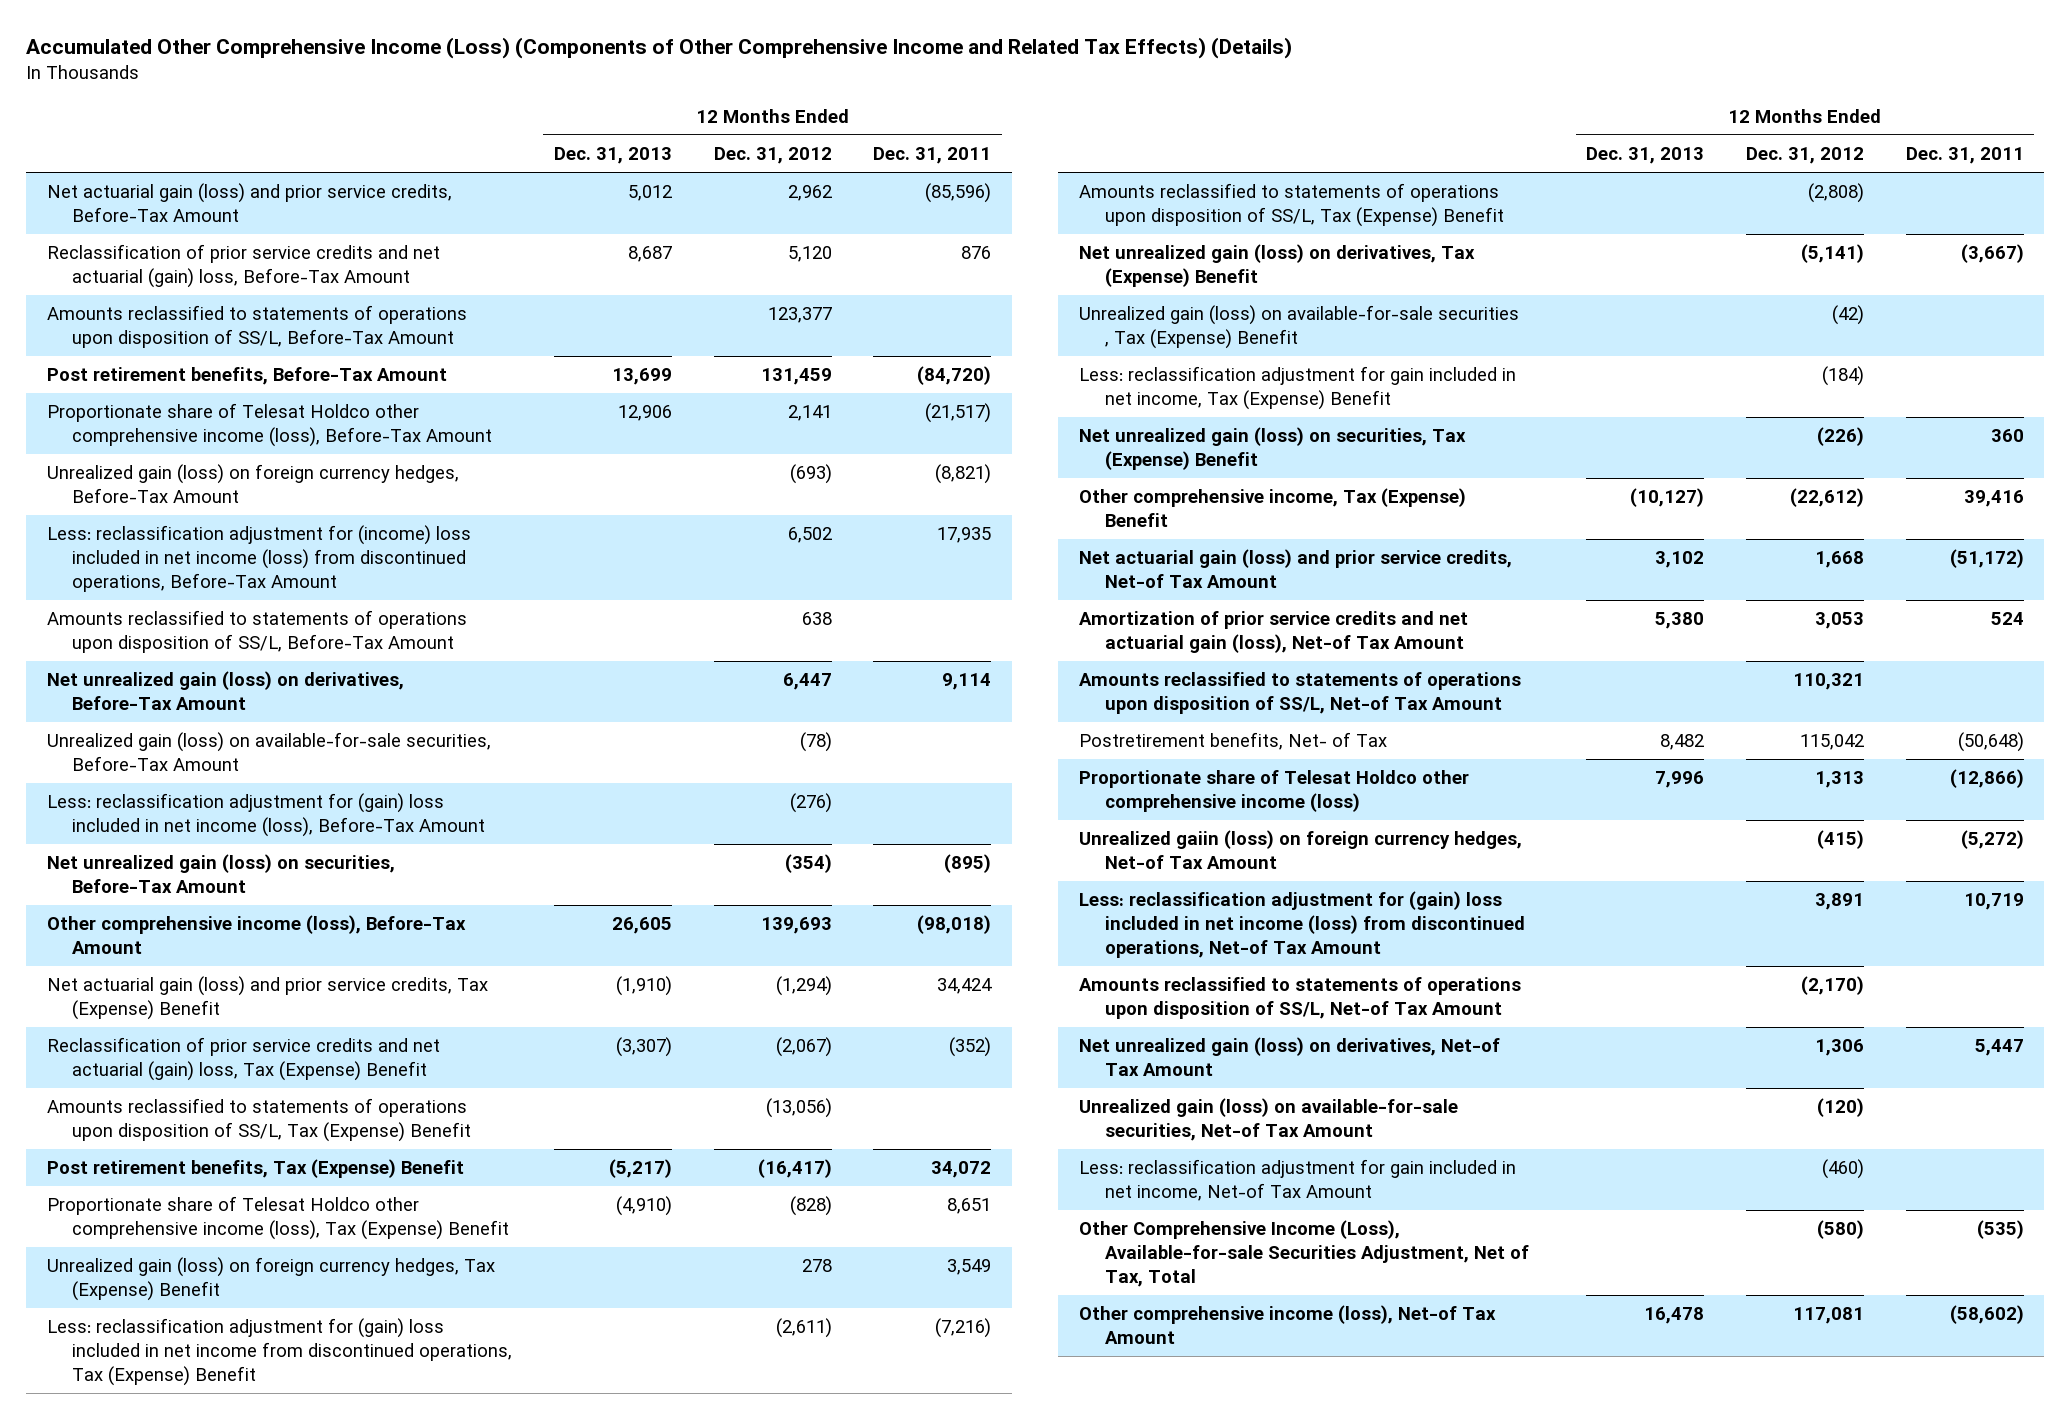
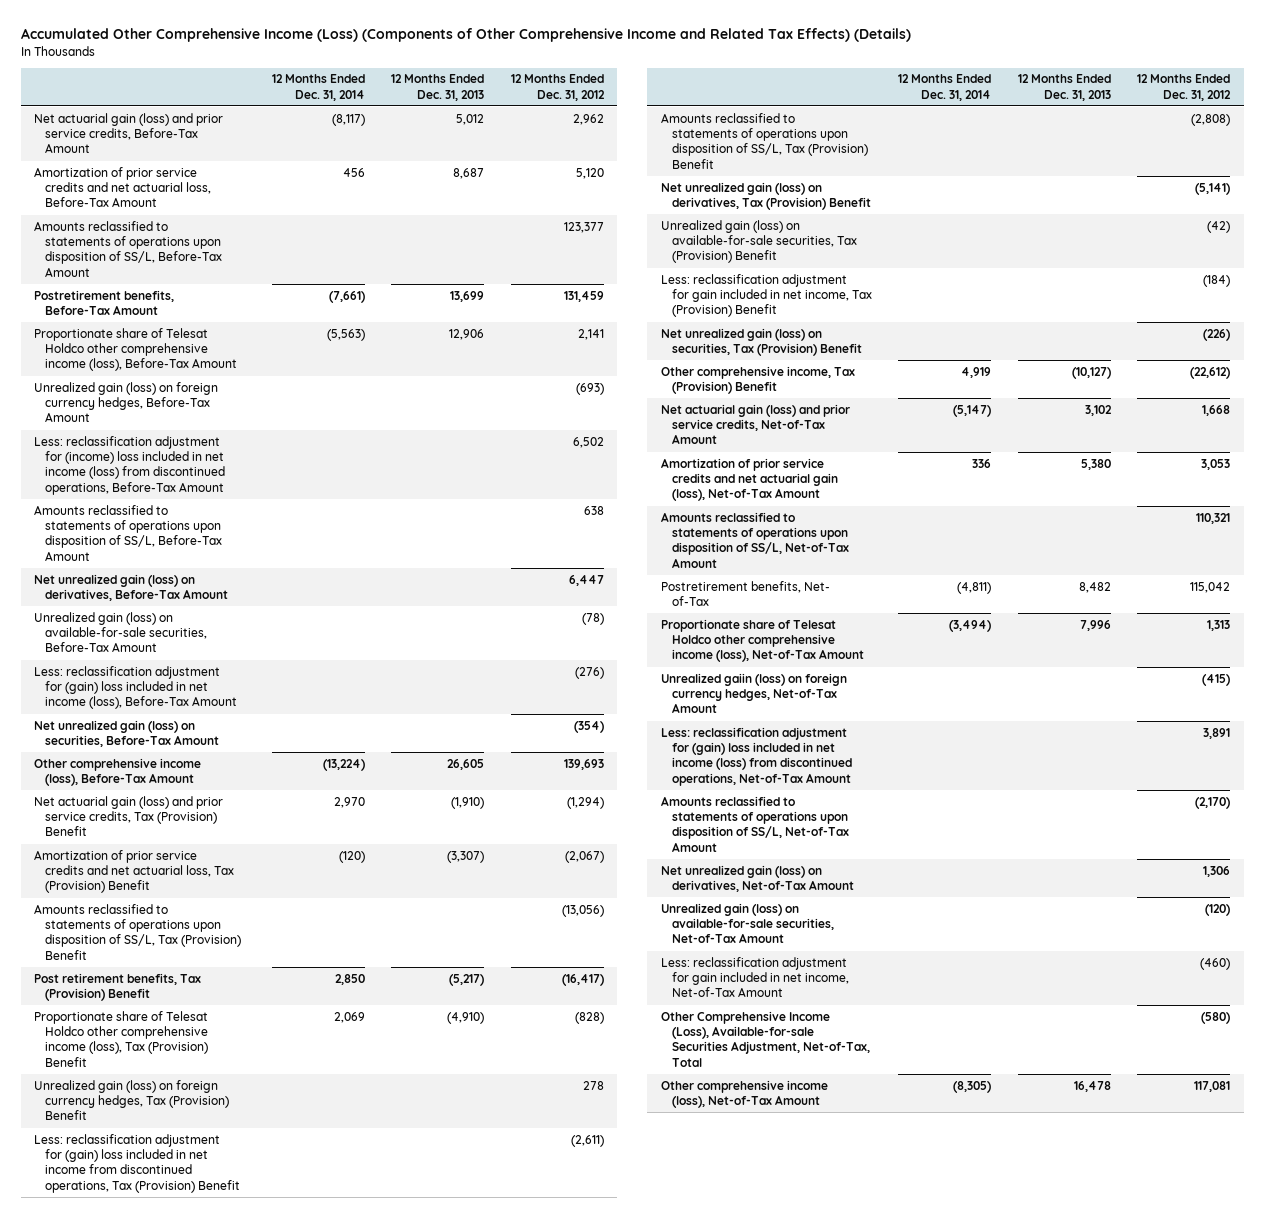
- | 12 Months Ended Dec. 31, 2013 | 12 Months Ended Dec. 31, 2012 | 12 Months Ended Dec. 31, 2011
+ | 12 Months Ended Dec. 31, 2014 | 12 Months Ended Dec. 31, 2013 | 12 Months Ended Dec. 31, 2012
- Reclassification of prior service credits and net actuarial (gain) loss, Before-Tax Amount | 8,687 | 5,120 | 876
+ Amortization of prior service credits and net actuarial loss, Before-Tax Amount | 456 | 8,687 | 5,120
- Post retirement benefits, Before-Tax Amount | 13,699 | 131,459 | (84,720)
+ Postretirement benefits, Before-Tax Amount | (7,661) | 13,699 | 131,459
- Net actuarial gain (loss) and prior service credits, Tax (Expense) Benefit | (1,910) | (1,294) | 34,424
- Reclassification of prior service credits and net actuarial (gain) loss, Tax (Expense) Benefit | (3,307) | (2,067) | (352)
- Amounts reclassified to statements of operations upon disposition of SS/L, Tax (Expense) Benefit | | (13,056) |
- Post retirement benefits, Tax (Expense) Benefit | (5,217) | (16,417) | 34,072
- Proportionate share of Telesat Holdco other comprehensive income (loss), Tax (Expense) Benefit | (4,910) | (828) | 8,651
- Unrealized gain (loss) on foreign currency hedges, Tax (Expense) Benefit | | 278 | 3,549
- Less: reclassification adjustment for (gain) loss included in net income from discontinued operations, Tax (Expense) Benefit | | (2,611) | (7,216)
- Amounts reclassified to statements of operations upon disposition of SS/L, Tax (Expense) Benefit | | (2,808) |
- Net unrealized gain (loss) on derivatives, Tax (Expense) Benefit | | (5,141) | (3,667)
- Unrealized gain (loss) on available-for-sale securities , Tax (Expense) Benefit | | (42) |
- Less: reclassification adjustment for gain included in net income, Tax (Expense) Benefit | | (184) |
- Net unrealized gain (loss) on securities, Tax (Expense) Benefit | | (226) | 360
- Other comprehensive income, Tax (Expense) Benefit | (10,127) | (22,612) | 39,416
- Net actuarial gain (loss) and prior service credits, Net-of Tax Amount | 3,102 | 1,668 | (51,172)
- Amortization of prior service credits and net actuarial gain (loss), Net-of Tax Amount | 5,380 | 3,053 | 524
- Amounts reclassified to statements of operations upon disposition of SS/L, Net-of Tax Amount | | 110,321 |
- Postretirement benefits, Net- of Tax | 8,482 | 115,042 | (50,648)
- Proportionate share of Telesat Holdco other comprehensive income (loss) | 7,996 | 1,313 | (12,866)
- Unrealized gaiin (loss) on foreign currency hedges, Net-of Tax Amount | | (415) | (5,272)
- Less: reclassification adjustment for (gain) loss included in net income (loss) from discontinued operations, Net-of Tax Amount | | 3,891 | 10,719
- Amounts reclassified to statements of operations upon disposition of SS/L, Net-of Tax Amount | | (2,170) |
- Net unrealized gain (loss) on derivatives, Net-of Tax Amount | | 1,306 | 5,447
- Unrealized gain (loss) on available-for-sale securities, Net-of Tax Amount | | (120) |
- Less: reclassification adjustment for gain included in net income, Net-of Tax Amount | | (460) |
- Other Comprehensive Income (Loss), Available-for-sale Securities Adjustment, Net of Tax, Total | | (580) | (535)
- Other comprehensive income (loss), Net-of Tax Amount | 16,478 | 117,081 | (58,602)
+ Net actuarial gain (loss) and prior service credits, Tax (Provision) Benefit | 2,970 | (1,910) | (1,294)
+ Amortization of prior service credits and net actuarial loss, Tax (Provision) Benefit | (120) | (3,307) | (2,067)
+ Amounts reclassified to statements of operations upon disposition of SS/L, Tax (Provision) Benefit | | | (13,056)
+ Post retirement benefits, Tax (Provision) Benefit | 2,850 | (5,217) | (16,417)
+ Proportionate share of Telesat Holdco other comprehensive income (loss), Tax (Provision) Benefit | 2,069 | (4,910) | (828)
+ Unrealized gain (loss) on foreign currency hedges, Tax (Provision) Benefit | | | 278
+ Less: reclassification adjustment for (gain) loss included in net income from discontinued operations, Tax (Provision) Benefit | | | (2,611)
+ Amounts reclassified to statements of operations upon disposition of SS/L, Tax (Provision) Benefit | | | (2,808)
+ Net unrealized gain (loss) on derivatives, Tax (Provision) Benefit | | | (5,141)
+ Unrealized gain (loss) on available-for-sale securities, Tax (Provision) Benefit | | | (42)
+ Less: reclassification adjustment for gain included in net income, Tax (Provision) Benefit | | | (184)
+ Net unrealized gain (loss) on securities, Tax (Provision) Benefit | | | (226)
+ Other comprehensive income, Tax (Provision) Benefit | 4,919 | (10,127) | (22,612)
+ Net actuarial gain (loss) and prior service credits, Net-of-Tax Amount | (5,147) | 3,102 | 1,668
+ Amortization of prior service credits and net actuarial gain (loss), Net-of-Tax Amount | 336 | 5,380 | 3,053
+ Amounts reclassified to statements of operations upon disposition of SS/L, Net-of-Tax Amount | | | 110,321
+ Postretirement benefits, Net- of-Tax | (4,811) | 8,482 | 115,042
+ Proportionate share of Telesat Holdco other comprehensive income (loss), Net-of-Tax Amount | (3,494) | 7,996 | 1,313
+ Unrealized gaiin (loss) on foreign currency hedges, Net-of-Tax Amount | | | (415)
+ Less: reclassification adjustment for (gain) loss included in net income (loss) from discontinued operations, Net-of-Tax Amount | | | 3,891
+ Amounts reclassified to statements of operations upon disposition of SS/L, Net-of-Tax Amount | | | (2,170)
+ Net unrealized gain (loss) on derivatives, Net-of-Tax Amount | | | 1,306
+ Unrealized gain (loss) on available-for-sale securities, Net-of-Tax Amount | | | (120)
+ Less: reclassification adjustment for gain included in net income, Net-of-Tax Amount | | | (460)
+ Other Comprehensive Income (Loss), Available-for-sale Securities Adjustment, Net-of-Tax, Total | | | (580)
+ Other comprehensive income (loss), Net-of-Tax Amount | (8,305) | 16,478 | 117,081

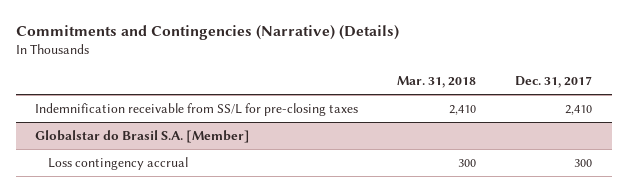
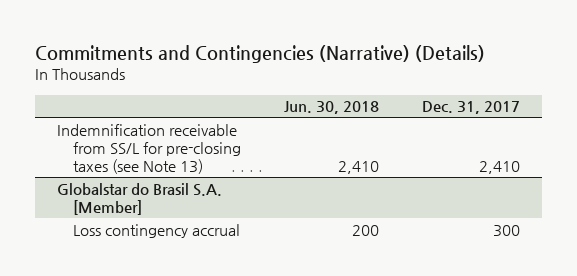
- | Mar. 31, 2018 | Dec. 31, 2017
+ | Jun. 30, 2018 | Dec. 31, 2017
- Indemnification receivable from SS/L for pre-closing taxes | 2,410 | 2,410
+ Indemnification receivable from SS/L for pre-closing taxes (see Note 13) | 2,410 | 2,410

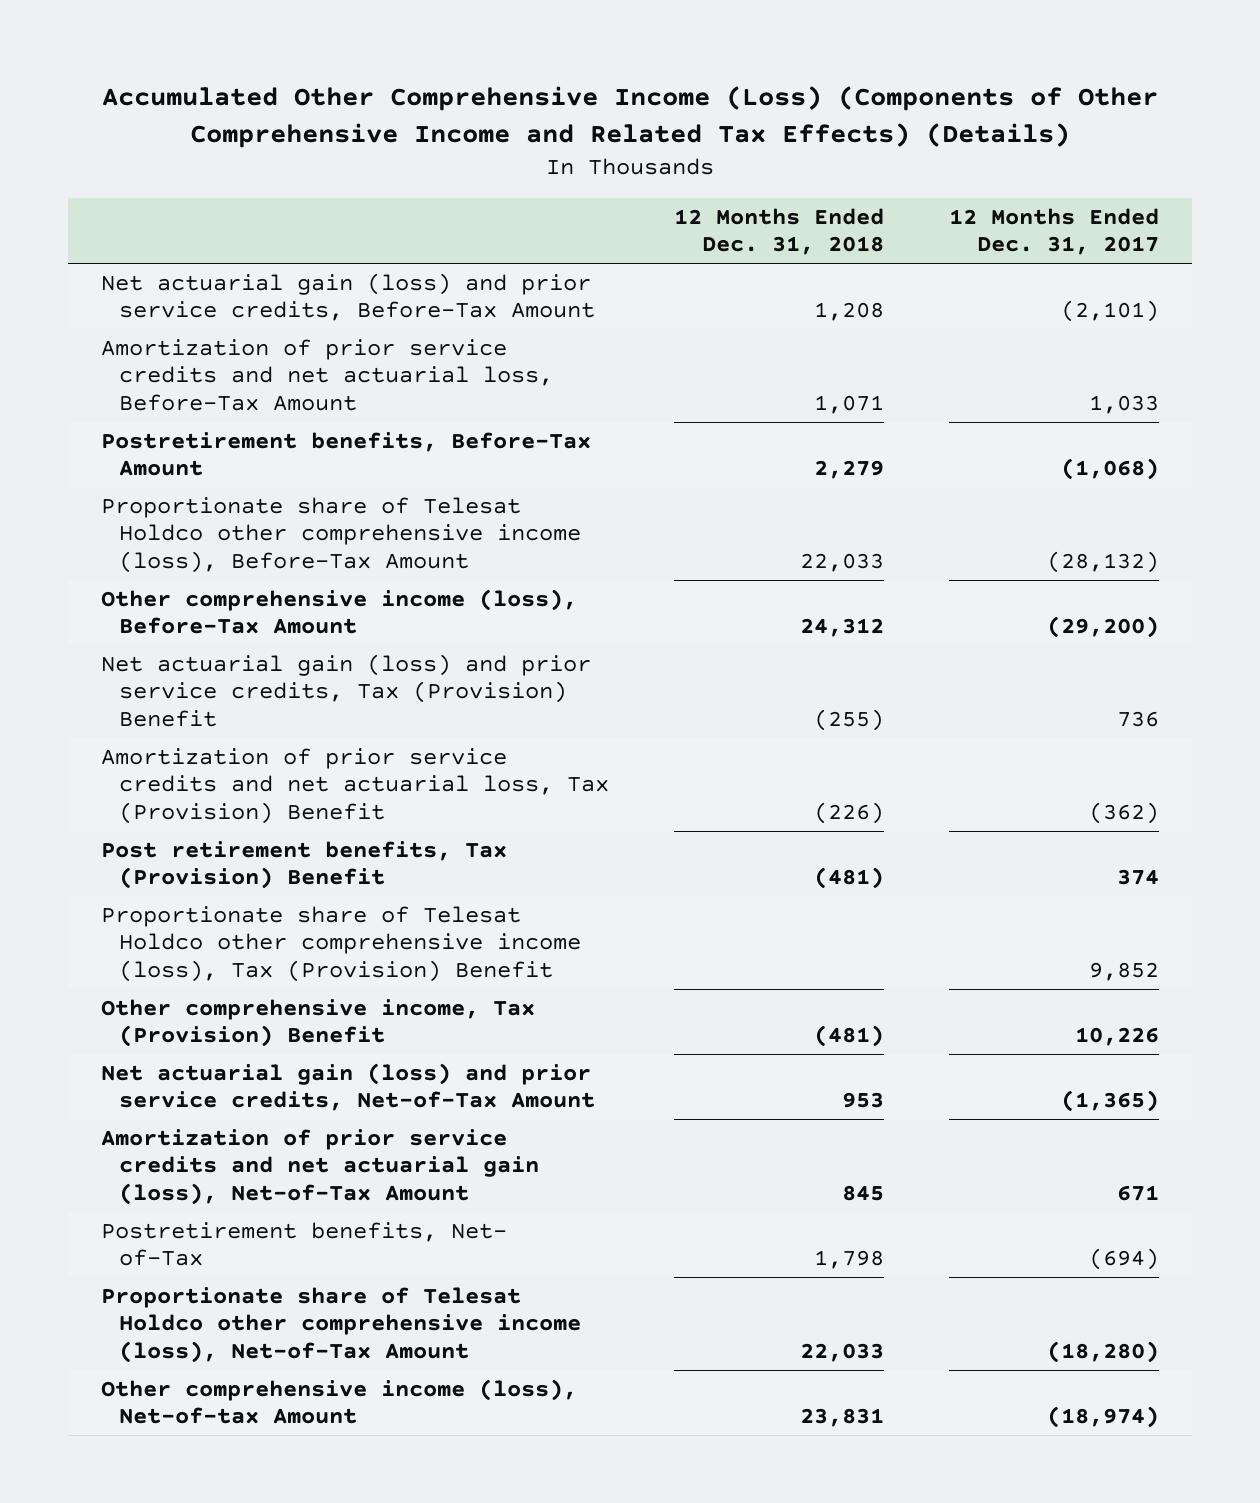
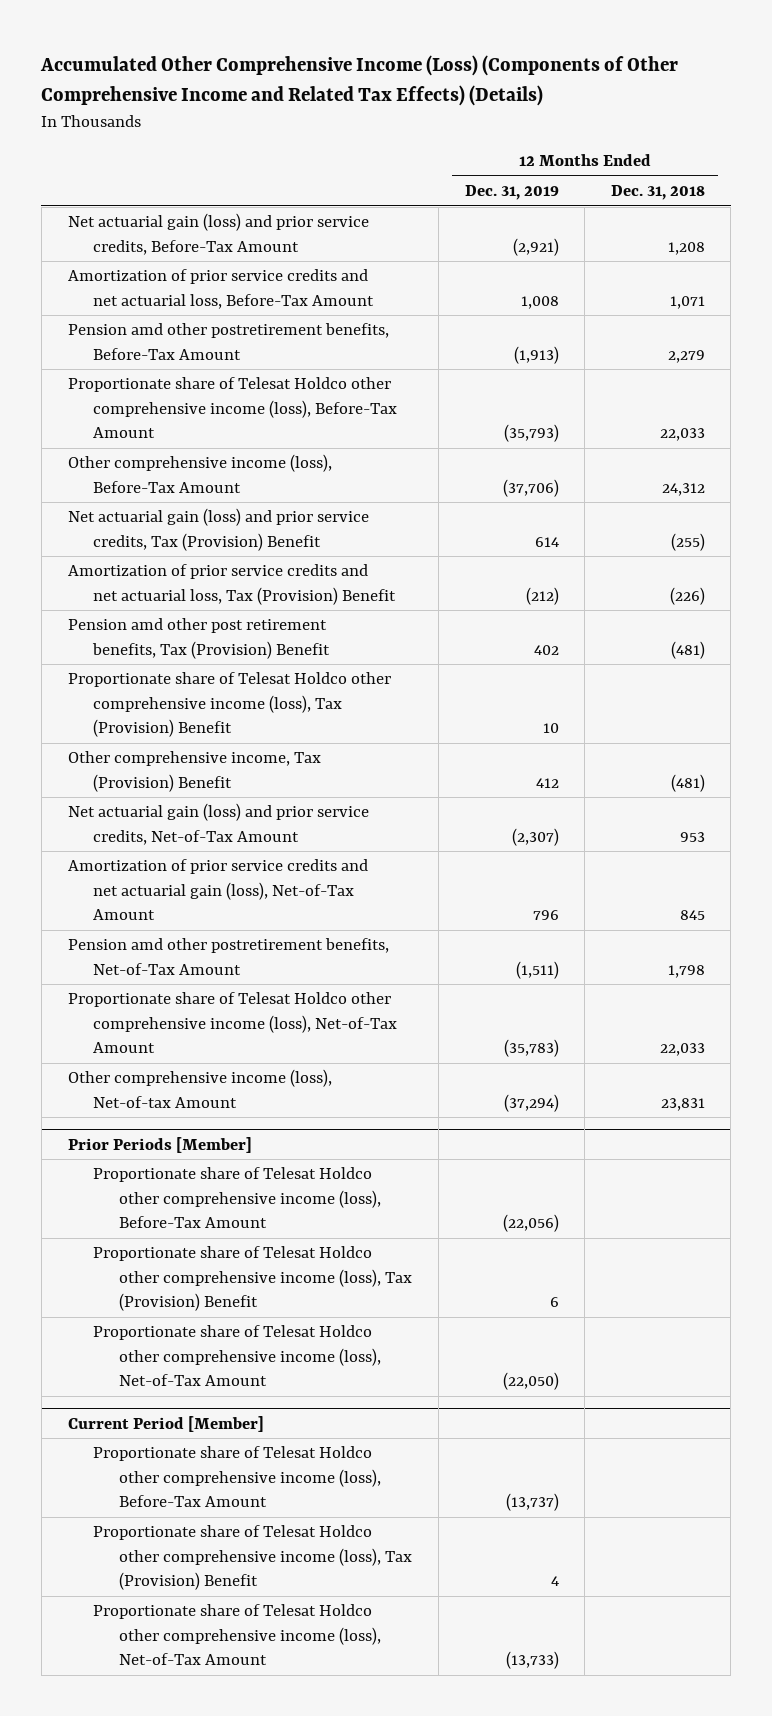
- | 12 Months Ended Dec. 31, 2018 | 12 Months Ended Dec. 31, 2017
+ | 12 Months Ended Dec. 31, 2019 | 12 Months Ended Dec. 31, 2018
- Postretirement benefits, Before-Tax Amount | 2,279 | (1,068)
+ Pension amd other postretirement benefits, Before-Tax Amount | (1,913) | 2,279
- Post retirement benefits, Tax (Provision) Benefit | (481) | 374
+ Pension amd other post retirement benefits, Tax (Provision) Benefit | 402 | (481)
- Postretirement benefits, Net- of-Tax | 1,798 | (694)
+ Pension amd other postretirement benefits, Net-of-Tax Amount | (1,511) | 1,798
+ Prior Periods [Member]
+ Proportionate share of Telesat Holdco other comprehensive income (loss), Before-Tax Amount | (22,056) |
+ Proportionate share of Telesat Holdco other comprehensive income (loss), Tax (Provision) Benefit | 6 |
+ Proportionate share of Telesat Holdco other comprehensive income (loss), Net-of-Tax Amount | (22,050) |
+ Current Period [Member]
+ Proportionate share of Telesat Holdco other comprehensive income (loss), Before-Tax Amount | (13,737) |
+ Proportionate share of Telesat Holdco other comprehensive income (loss), Tax (Provision) Benefit | 4 |
+ Proportionate share of Telesat Holdco other comprehensive income (loss), Net-of-Tax Amount | (13,733) |

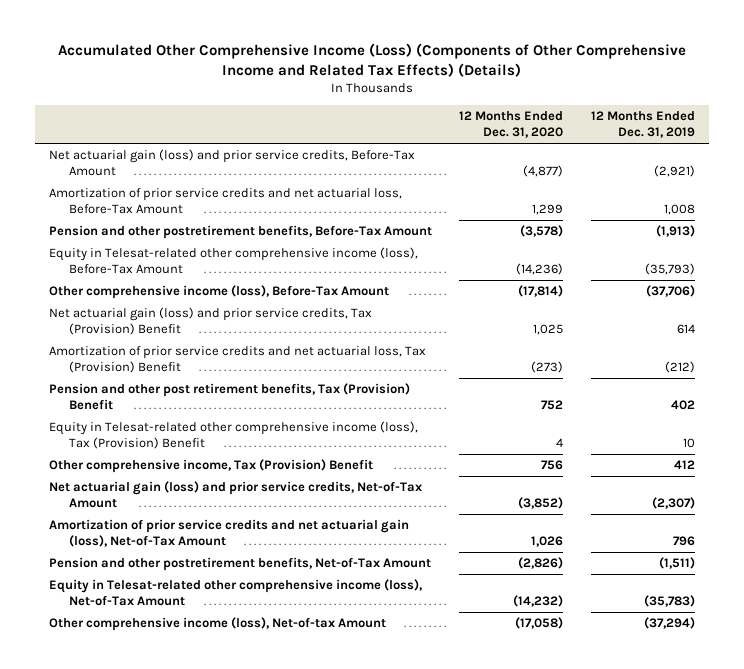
- | 12 Months Ended Dec. 31, 2019 | 12 Months Ended Dec. 31, 2018
+ | 12 Months Ended Dec. 31, 2020 | 12 Months Ended Dec. 31, 2019
- Pension amd other postretirement benefits, Before-Tax Amount | (1,913) | 2,279
- Proportionate share of Telesat Holdco other comprehensive income (loss), Before-Tax Amount | (35,793) | 22,033
+ Pension and other postretirement benefits, Before-Tax Amount | (3,578) | (1,913)
+ Equity in Telesat-related other comprehensive income (loss), Before-Tax Amount | (14,236) | (35,793)
- Pension amd other post retirement benefits, Tax (Provision) Benefit | 402 | (481)
- Proportionate share of Telesat Holdco other comprehensive income (loss), Tax (Provision) Benefit | 10 |
+ Pension and other post retirement benefits, Tax (Provision) Benefit | 752 | 402
+ Equity in Telesat-related other comprehensive income (loss), Tax (Provision) Benefit | 4 | 10
- Pension amd other postretirement benefits, Net-of-Tax Amount | (1,511) | 1,798
- Proportionate share of Telesat Holdco other comprehensive income (loss), Net-of-Tax Amount | (35,783) | 22,033
+ Pension and other postretirement benefits, Net-of-Tax Amount | (2,826) | (1,511)
+ Equity in Telesat-related other comprehensive income (loss), Net-of-Tax Amount | (14,232) | (35,783)
- Prior Periods [Member]
- Proportionate share of Telesat Holdco other comprehensive income (loss), Before-Tax Amount | (22,056) |
- Proportionate share of Telesat Holdco other comprehensive income (loss), Tax (Provision) Benefit | 6 |
- Proportionate share of Telesat Holdco other comprehensive income (loss), Net-of-Tax Amount | (22,050) |
- Current Period [Member]
- Proportionate share of Telesat Holdco other comprehensive income (loss), Before-Tax Amount | (13,737) |
- Proportionate share of Telesat Holdco other comprehensive income (loss), Tax (Provision) Benefit | 4 |
- Proportionate share of Telesat Holdco other comprehensive income (loss), Net-of-Tax Amount | (13,733) |

